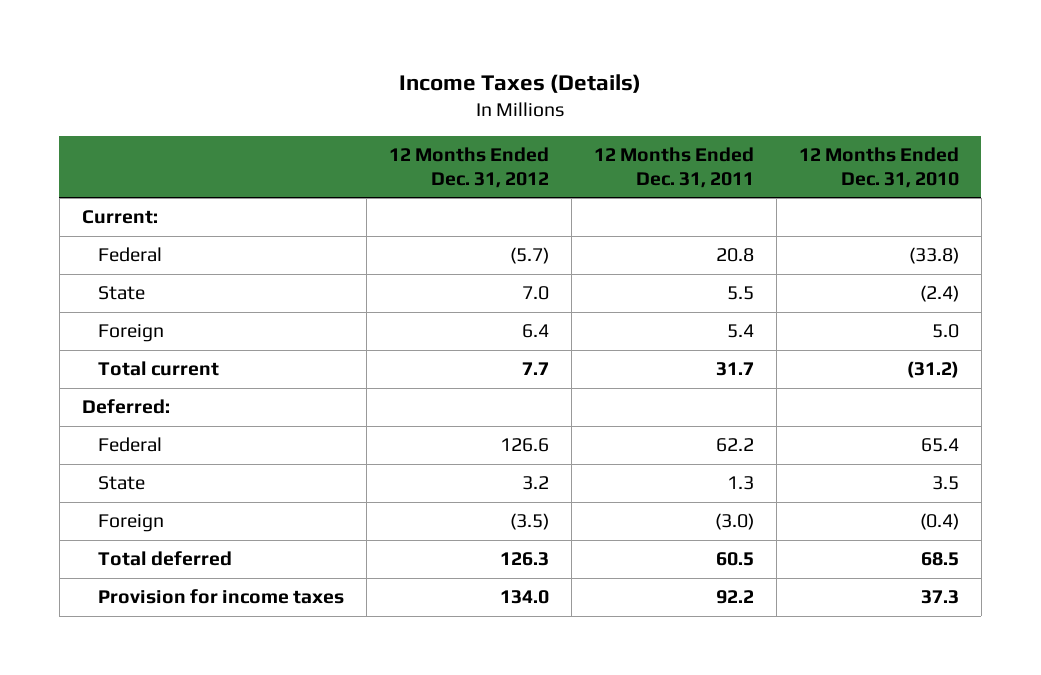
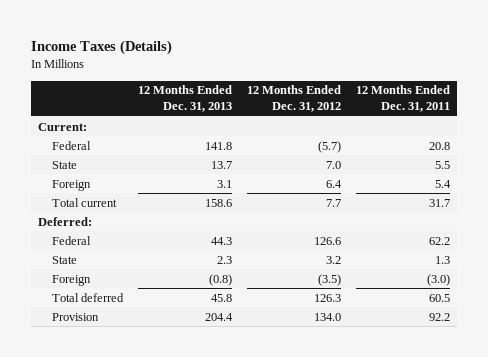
- | 12 Months Ended Dec. 31, 2012 | 12 Months Ended Dec. 31, 2011 | 12 Months Ended Dec. 31, 2010
+ | 12 Months Ended Dec. 31, 2013 | 12 Months Ended Dec. 31, 2012 | 12 Months Ended Dec. 31, 2011
- Provision for income taxes | 134.0 | 92.2 | 37.3
+ Provision | 204.4 | 134.0 | 92.2

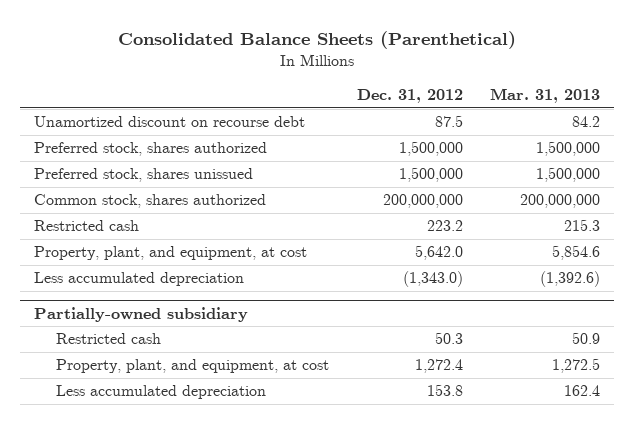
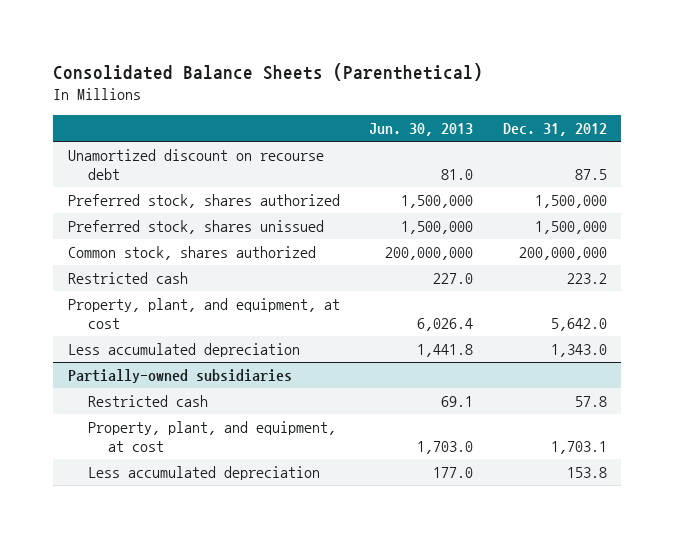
- | Dec. 31, 2012 | Mar. 31, 2013
+ | Jun. 30, 2013 | Dec. 31, 2012
- Less accumulated depreciation | (1,343.0) | (1,392.6)
- Partially-owned subsidiary
- Restricted cash | 50.3 | 50.9
- Property, plant, and equipment, at cost | 1,272.4 | 1,272.5
+ Less accumulated depreciation | 1,441.8 | 1,343.0
+ Partially-owned subsidiaries
+ Restricted cash | 69.1 | 57.8
+ Property, plant, and equipment, at cost | 1,703.0 | 1,703.1

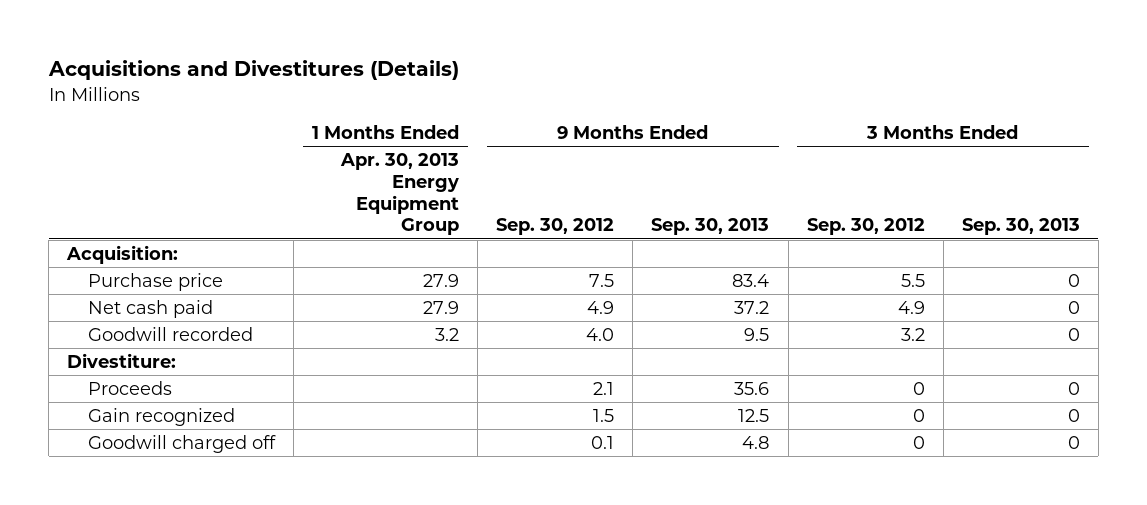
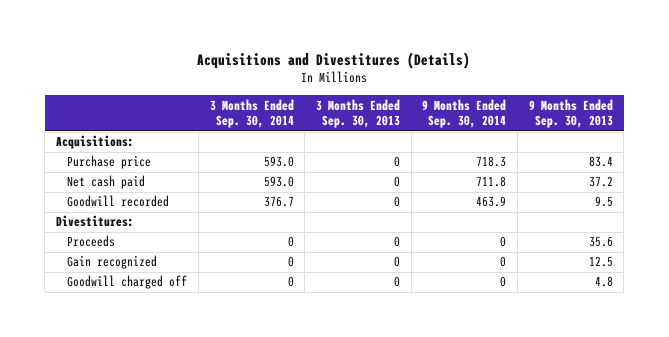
- | 1 Months Ended Apr. 30, 2013 Energy Equipment Group | 9 Months Ended Sep. 30, 2012 | 9 Months Ended Sep. 30, 2013 | 3 Months Ended Sep. 30, 2012 | 3 Months Ended Sep. 30, 2013
+ | 3 Months Ended Sep. 30, 2014 | 3 Months Ended Sep. 30, 2013 | 9 Months Ended Sep. 30, 2014 | 9 Months Ended Sep. 30, 2013
- Acquisition:
+ Acquisitions:
- Divestiture:
+ Divestitures:

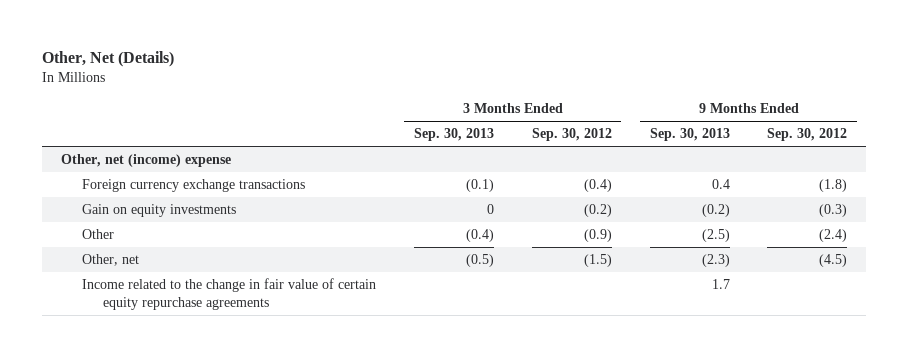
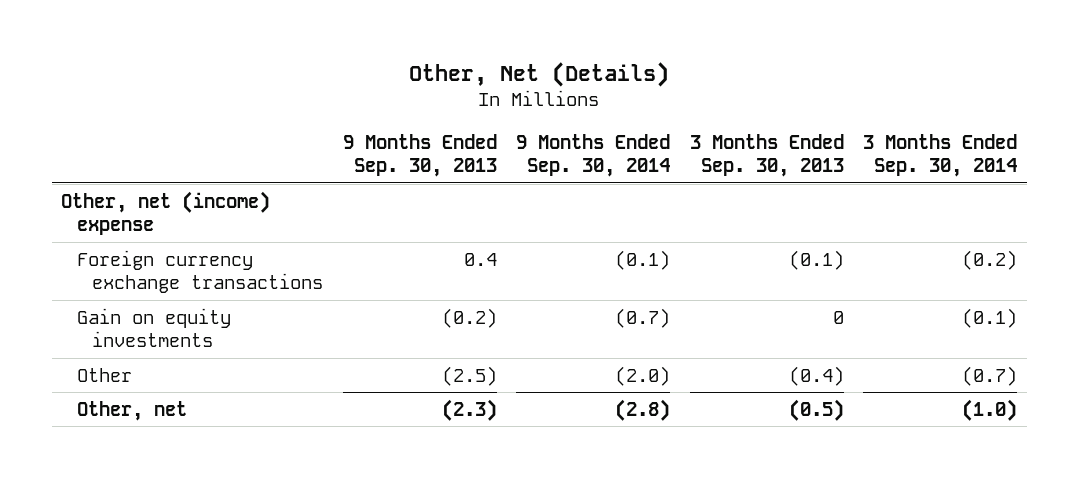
- | 3 Months Ended Sep. 30, 2013 | 3 Months Ended Sep. 30, 2012 | 9 Months Ended Sep. 30, 2013 | 9 Months Ended Sep. 30, 2012
+ | 9 Months Ended Sep. 30, 2013 | 9 Months Ended Sep. 30, 2014 | 3 Months Ended Sep. 30, 2013 | 3 Months Ended Sep. 30, 2014
- Income related to the change in fair value of certain equity repurchase agreements | | | 1.7 |

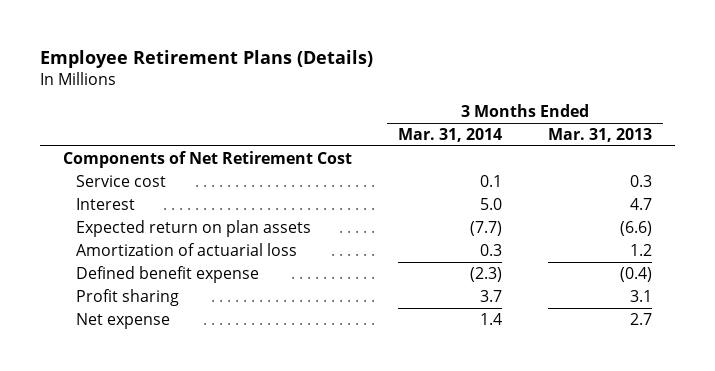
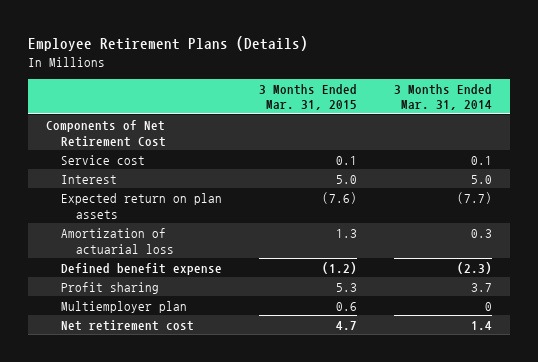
- | 3 Months Ended Mar. 31, 2014 | 3 Months Ended Mar. 31, 2013
+ | 3 Months Ended Mar. 31, 2015 | 3 Months Ended Mar. 31, 2014
- Net expense | 1.4 | 2.7
+ Multiemployer plan | 0.6 | 0
+ Net retirement cost | 4.7 | 1.4

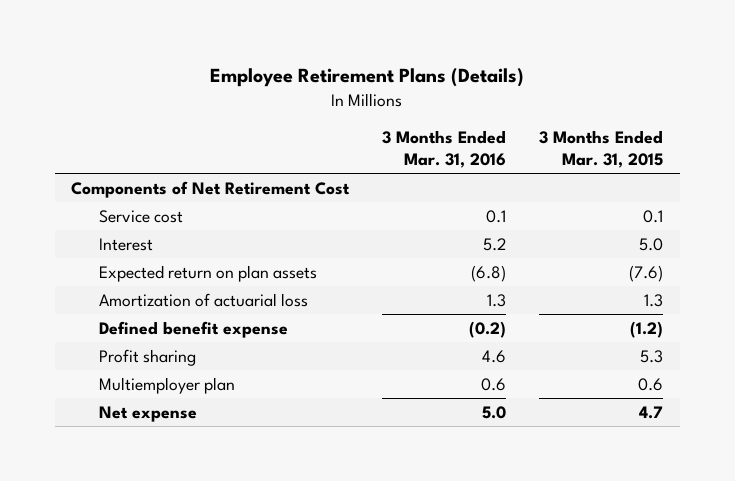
- | 3 Months Ended Mar. 31, 2015 | 3 Months Ended Mar. 31, 2014
+ | 3 Months Ended Mar. 31, 2016 | 3 Months Ended Mar. 31, 2015
- Net retirement cost | 4.7 | 1.4
+ Net expense | 5.0 | 4.7

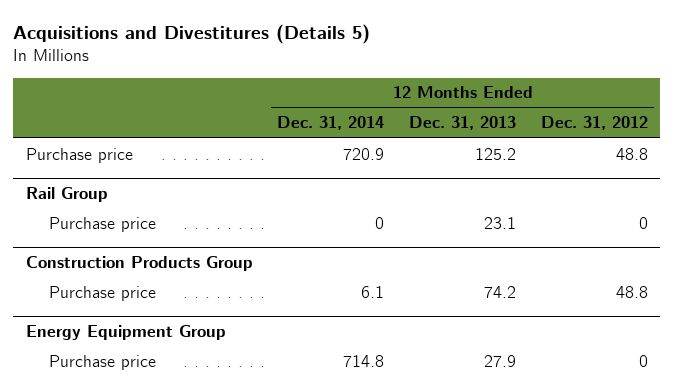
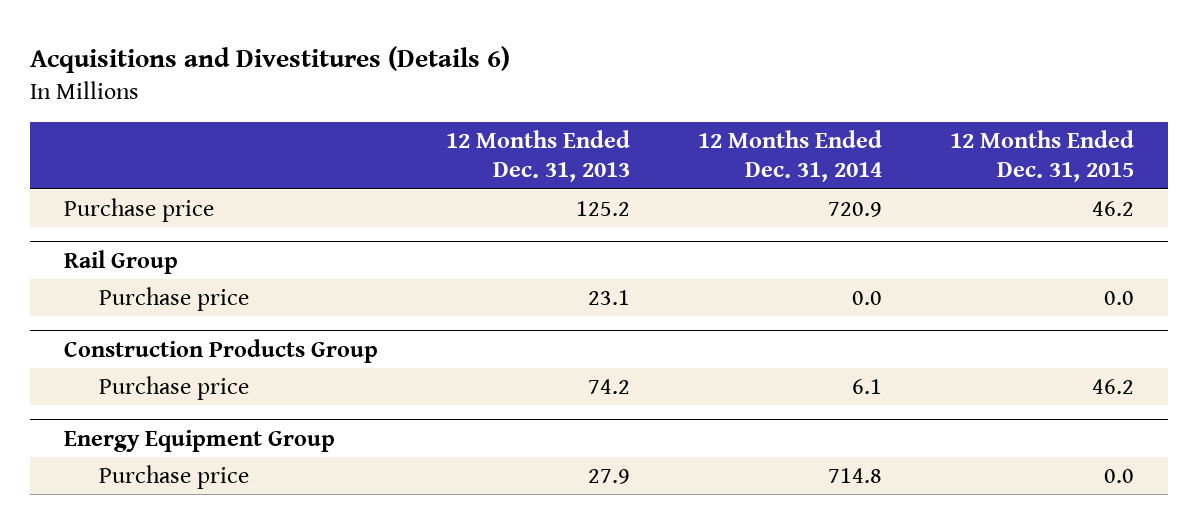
- Acquisitions and Divestitures (Details 5)
+ Acquisitions and Divestitures (Details 6)
- | 12 Months Ended Dec. 31, 2014 | 12 Months Ended Dec. 31, 2013 | 12 Months Ended Dec. 31, 2012
+ | 12 Months Ended Dec. 31, 2013 | 12 Months Ended Dec. 31, 2014 | 12 Months Ended Dec. 31, 2015
@ Rail Group
- Purchase price | 0 | 23.1 | 0
+ Purchase price | 23.1 | 0.0 | 0.0

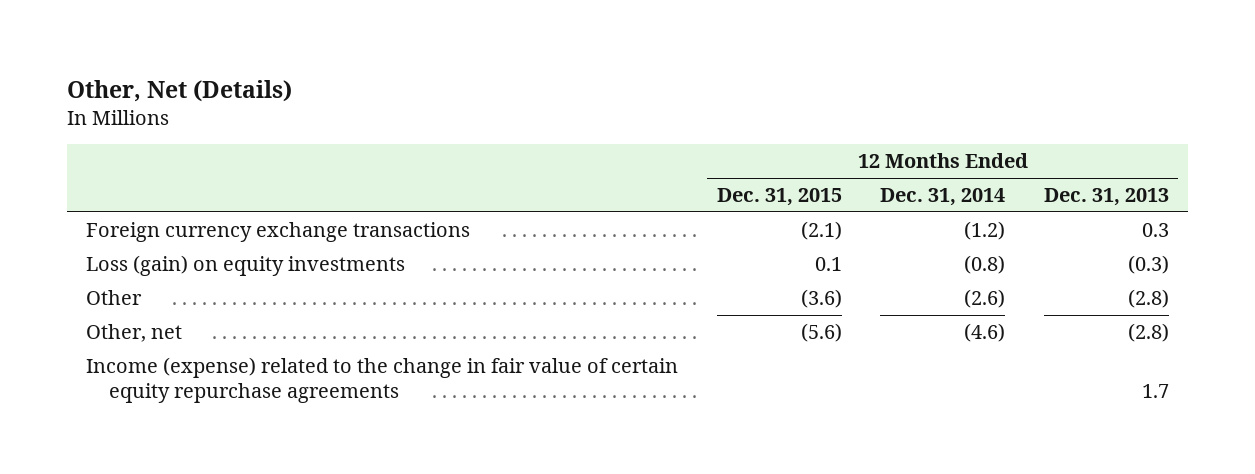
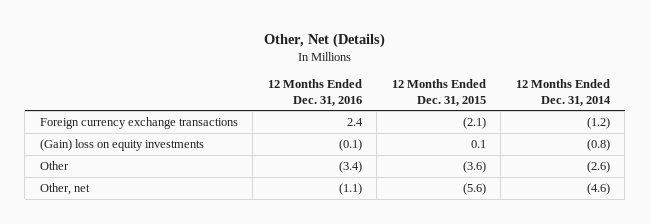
- | 12 Months Ended Dec. 31, 2015 | 12 Months Ended Dec. 31, 2014 | 12 Months Ended Dec. 31, 2013
+ | 12 Months Ended Dec. 31, 2016 | 12 Months Ended Dec. 31, 2015 | 12 Months Ended Dec. 31, 2014
- Loss (gain) on equity investments | 0.1 | (0.8) | (0.3)
+ (Gain) loss on equity investments | (0.1) | 0.1 | (0.8)
- Income (expense) related to the change in fair value of certain equity repurchase agreements | | | 1.7

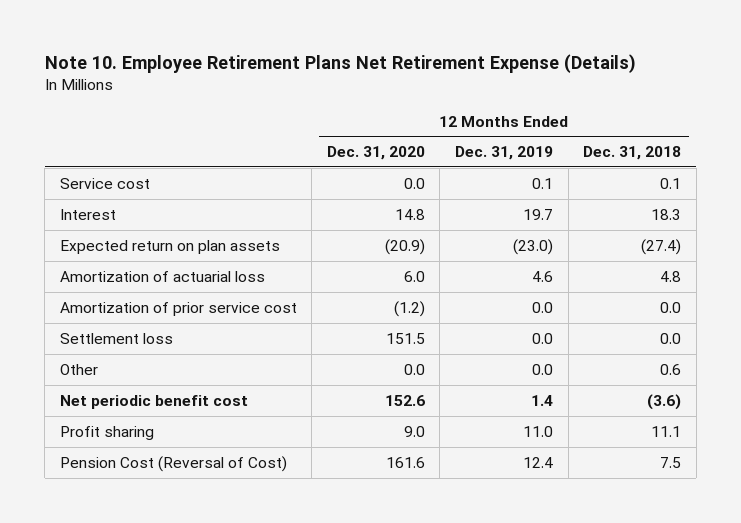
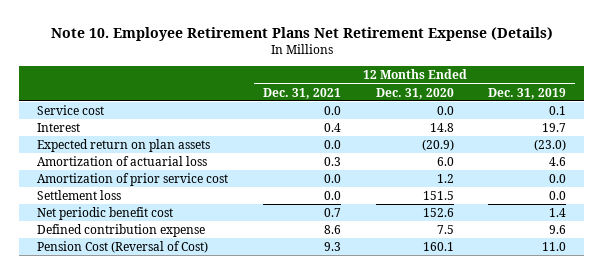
- | 12 Months Ended Dec. 31, 2020 | 12 Months Ended Dec. 31, 2019 | 12 Months Ended Dec. 31, 2018
+ | 12 Months Ended Dec. 31, 2021 | 12 Months Ended Dec. 31, 2020 | 12 Months Ended Dec. 31, 2019
- Amortization of prior service cost | (1.2) | 0.0 | 0.0
+ Amortization of prior service cost | 0.0 | 1.2 | 0.0
- Other | 0.0 | 0.0 | 0.6
- Profit sharing | 9.0 | 11.0 | 11.1
- Pension Cost (Reversal of Cost) | 161.6 | 12.4 | 7.5
+ Defined contribution expense | 8.6 | 7.5 | 9.6
+ Pension Cost (Reversal of Cost) | 9.3 | 160.1 | 11.0

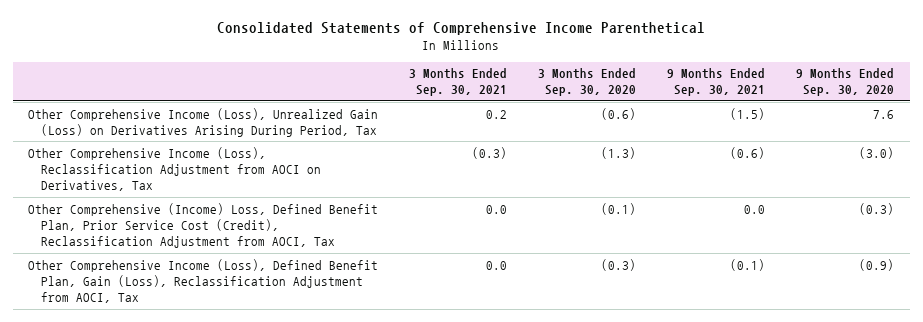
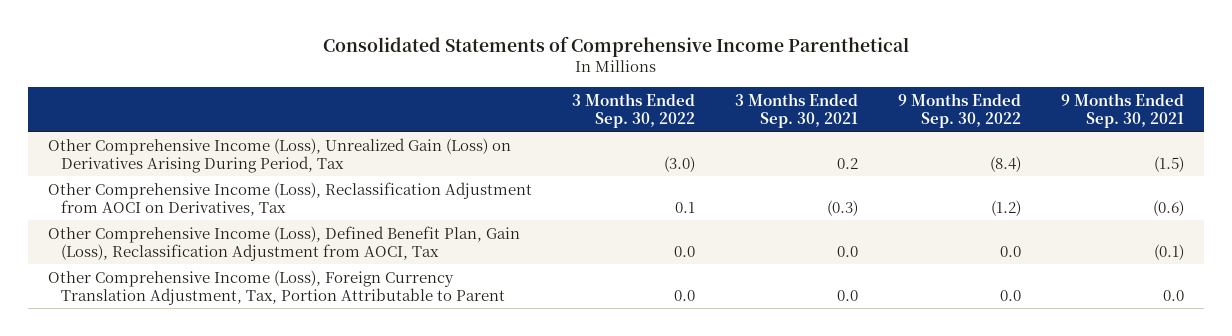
- | 3 Months Ended Sep. 30, 2021 | 3 Months Ended Sep. 30, 2020 | 9 Months Ended Sep. 30, 2021 | 9 Months Ended Sep. 30, 2020
+ | 3 Months Ended Sep. 30, 2022 | 3 Months Ended Sep. 30, 2021 | 9 Months Ended Sep. 30, 2022 | 9 Months Ended Sep. 30, 2021
- Other Comprehensive (Income) Loss, Defined Benefit Plan, Prior Service Cost (Credit), Reclassification Adjustment from AOCI, Tax | 0.0 | (0.1) | 0.0 | (0.3)
+ Other Comprehensive Income (Loss), Foreign Currency Translation Adjustment, Tax, Portion Attributable to Parent | 0.0 | 0.0 | 0.0 | 0.0

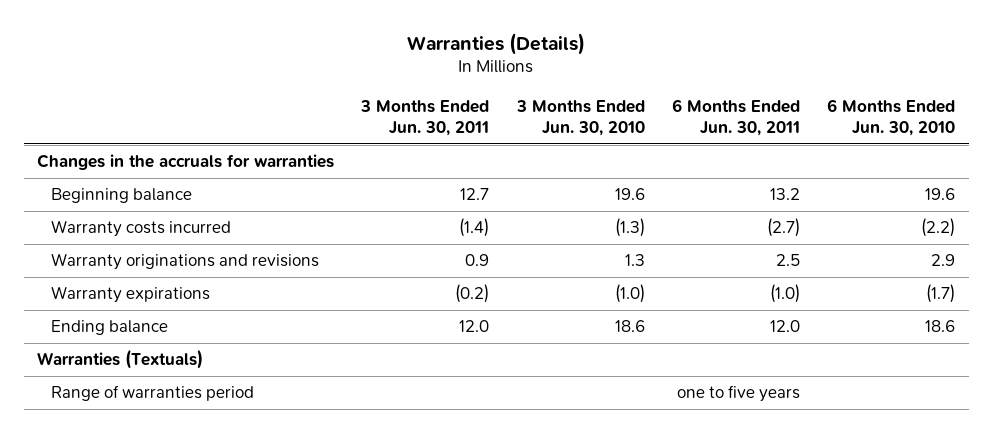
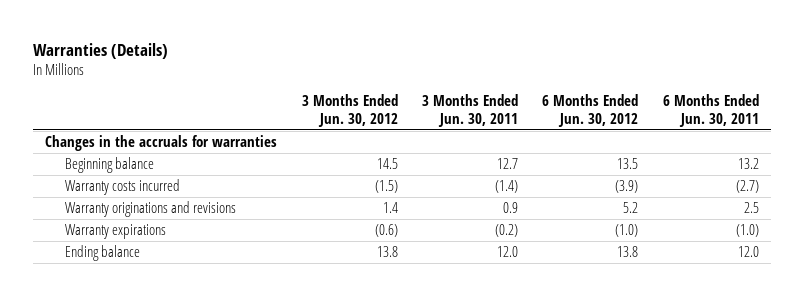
- | 3 Months Ended Jun. 30, 2011 | 3 Months Ended Jun. 30, 2010 | 6 Months Ended Jun. 30, 2011 | 6 Months Ended Jun. 30, 2010
+ | 3 Months Ended Jun. 30, 2012 | 3 Months Ended Jun. 30, 2011 | 6 Months Ended Jun. 30, 2012 | 6 Months Ended Jun. 30, 2011
- Warranties (Textuals)
- Range of warranties period | | | one to five years |

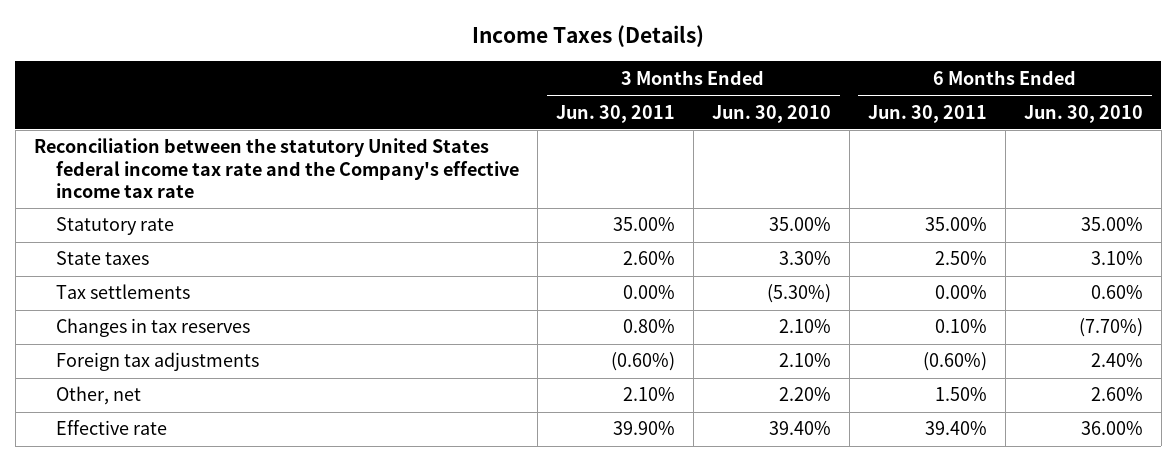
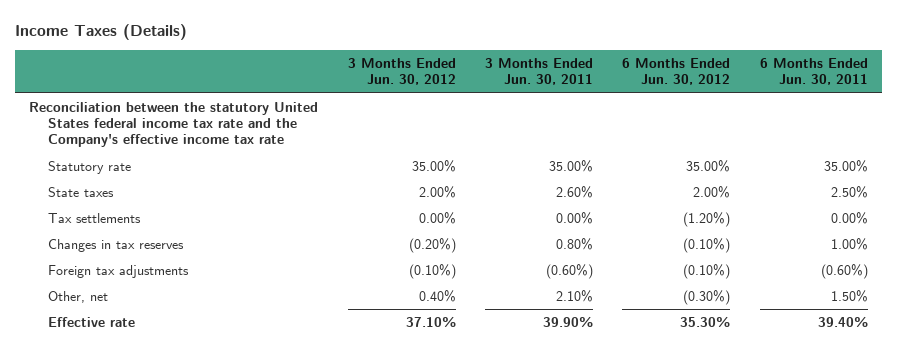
- | 3 Months Ended Jun. 30, 2011 | 3 Months Ended Jun. 30, 2010 | 6 Months Ended Jun. 30, 2011 | 6 Months Ended Jun. 30, 2010
+ | 3 Months Ended Jun. 30, 2012 | 3 Months Ended Jun. 30, 2011 | 6 Months Ended Jun. 30, 2012 | 6 Months Ended Jun. 30, 2011
- Changes in tax reserves | 0.80% | 2.10% | 0.10% | (7.70%)
+ Changes in tax reserves | (0.20%) | 0.80% | (0.10%) | 1.00%

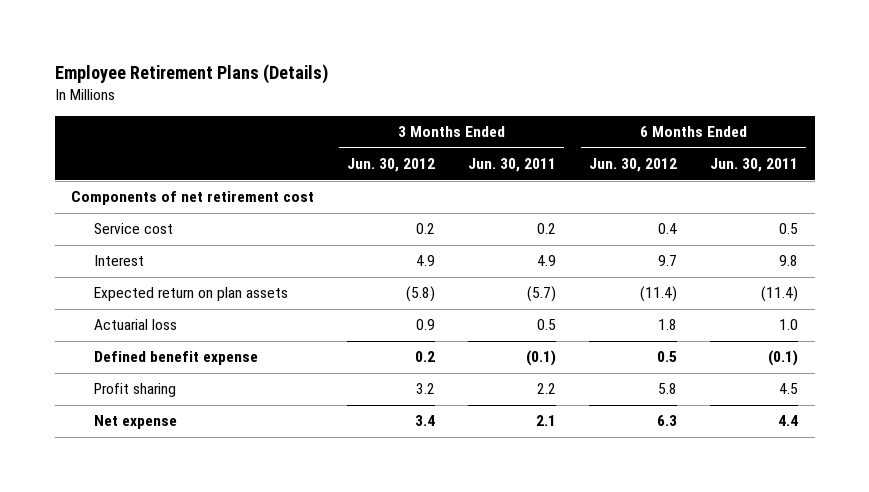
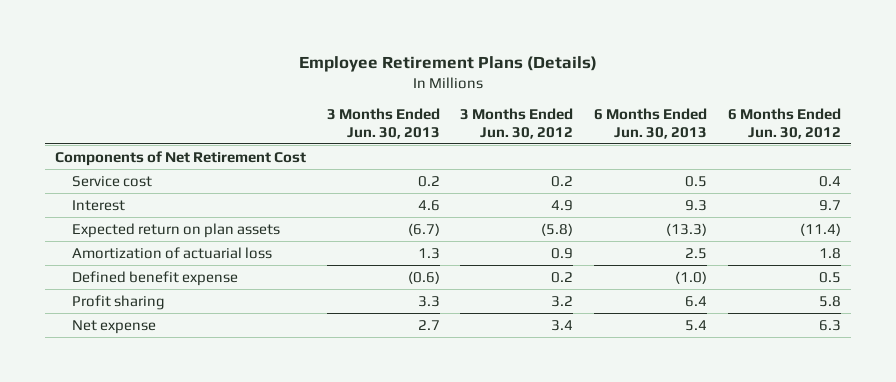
- | 3 Months Ended Jun. 30, 2012 | 3 Months Ended Jun. 30, 2011 | 6 Months Ended Jun. 30, 2012 | 6 Months Ended Jun. 30, 2011
+ | 3 Months Ended Jun. 30, 2013 | 3 Months Ended Jun. 30, 2012 | 6 Months Ended Jun. 30, 2013 | 6 Months Ended Jun. 30, 2012
- Components of net retirement cost
+ Components of Net Retirement Cost
- Actuarial loss | 0.9 | 0.5 | 1.8 | 1.0
+ Amortization of actuarial loss | 1.3 | 0.9 | 2.5 | 1.8

